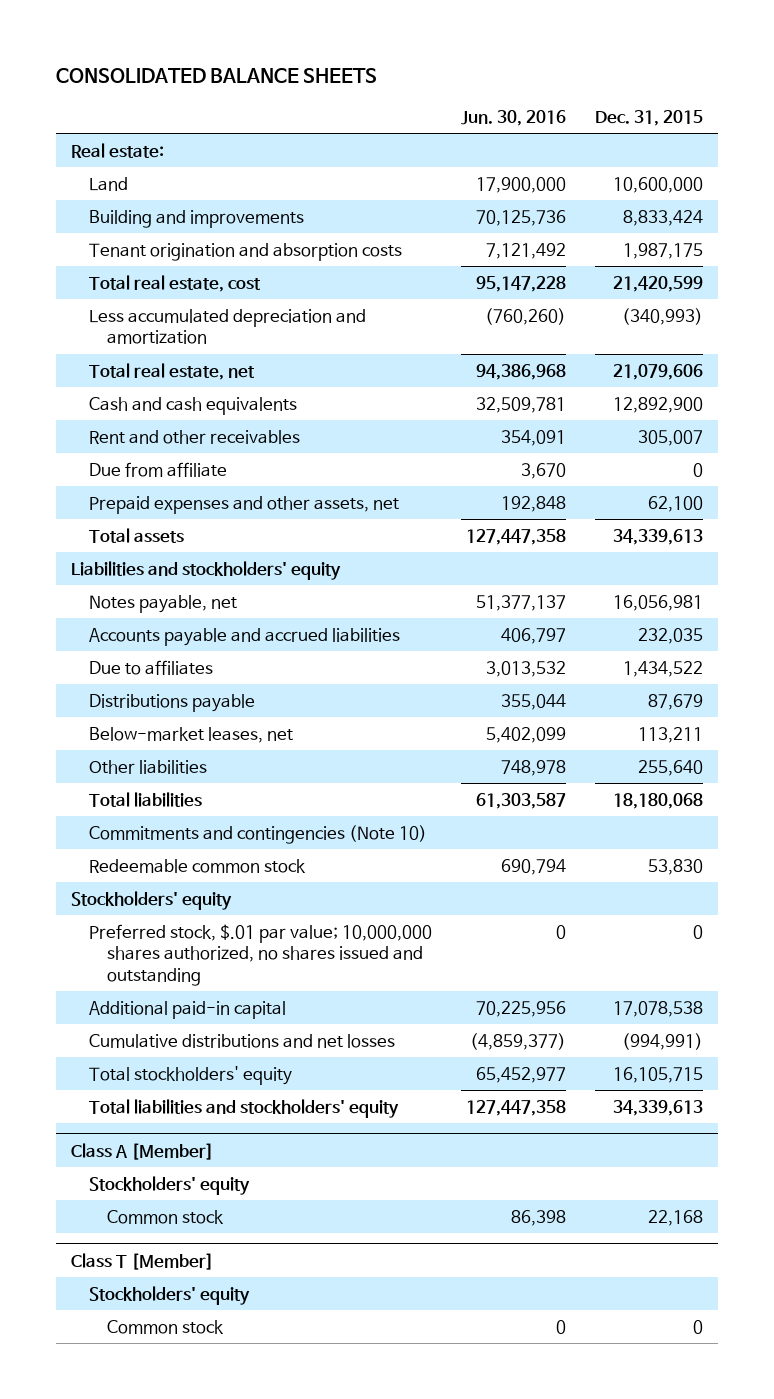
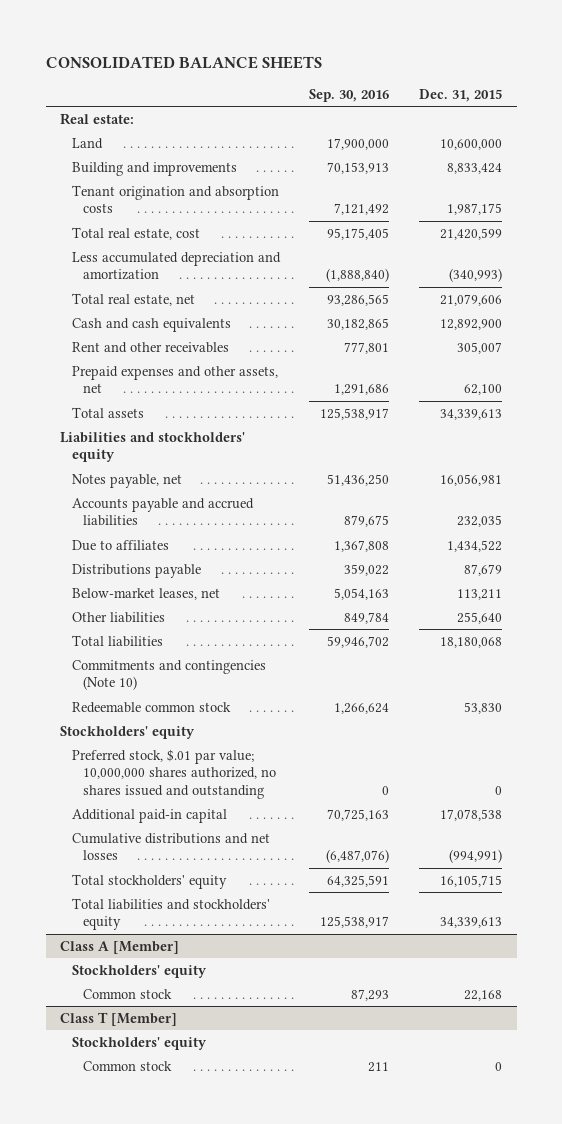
- | Jun. 30, 2016 | Dec. 31, 2015
+ | Sep. 30, 2016 | Dec. 31, 2015
- Due from affiliate | 3,670 | 0

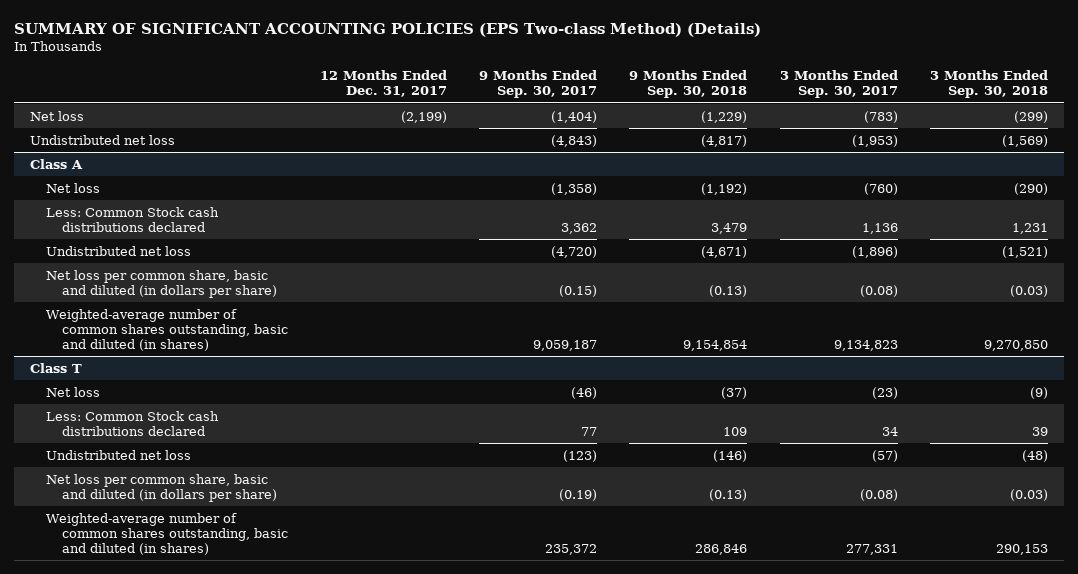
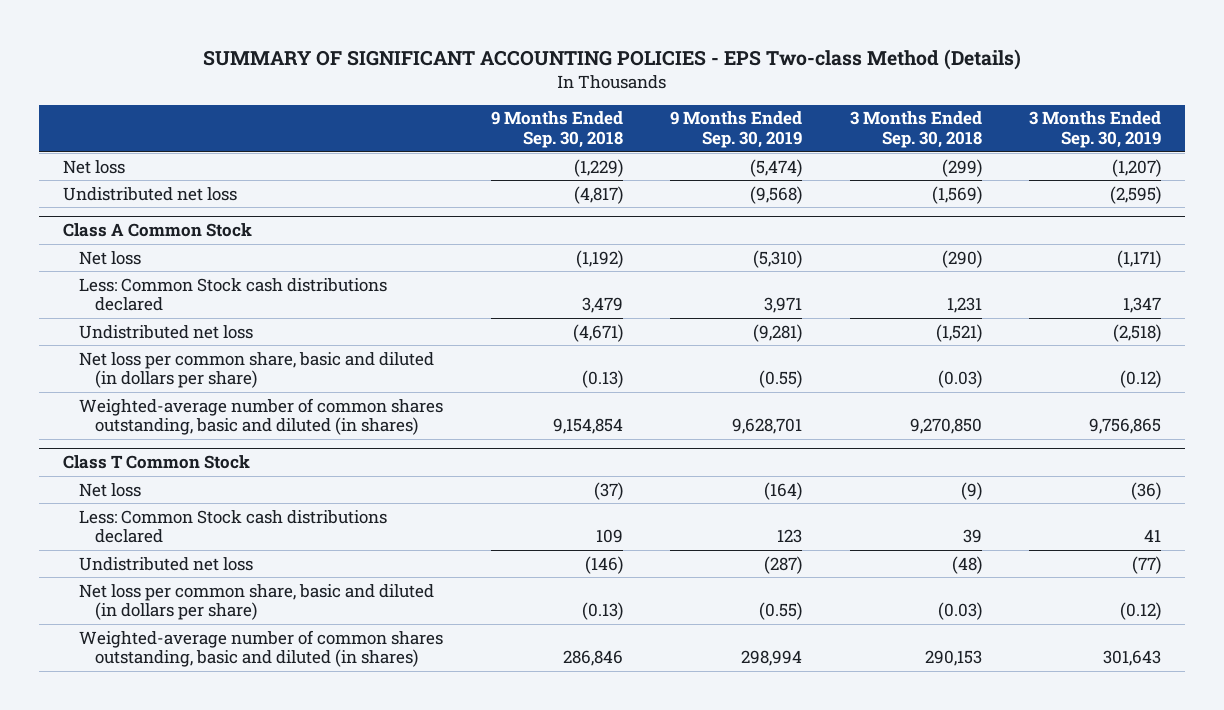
- SUMMARY OF SIGNIFICANT ACCOUNTING POLICIES (EPS Two-class Method) (Details)
+ SUMMARY OF SIGNIFICANT ACCOUNTING POLICIES - EPS Two-class Method (Details)
- | 12 Months Ended Dec. 31, 2017 | 9 Months Ended Sep. 30, 2017 | 9 Months Ended Sep. 30, 2018 | 3 Months Ended Sep. 30, 2017 | 3 Months Ended Sep. 30, 2018
+ | 9 Months Ended Sep. 30, 2018 | 9 Months Ended Sep. 30, 2019 | 3 Months Ended Sep. 30, 2018 | 3 Months Ended Sep. 30, 2019
- Class A
+ Class A Common Stock
- Class T
+ Class T Common Stock

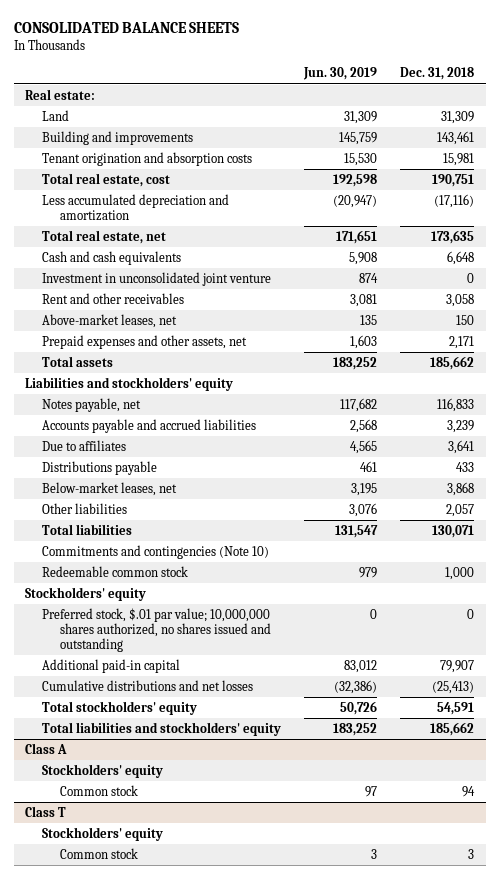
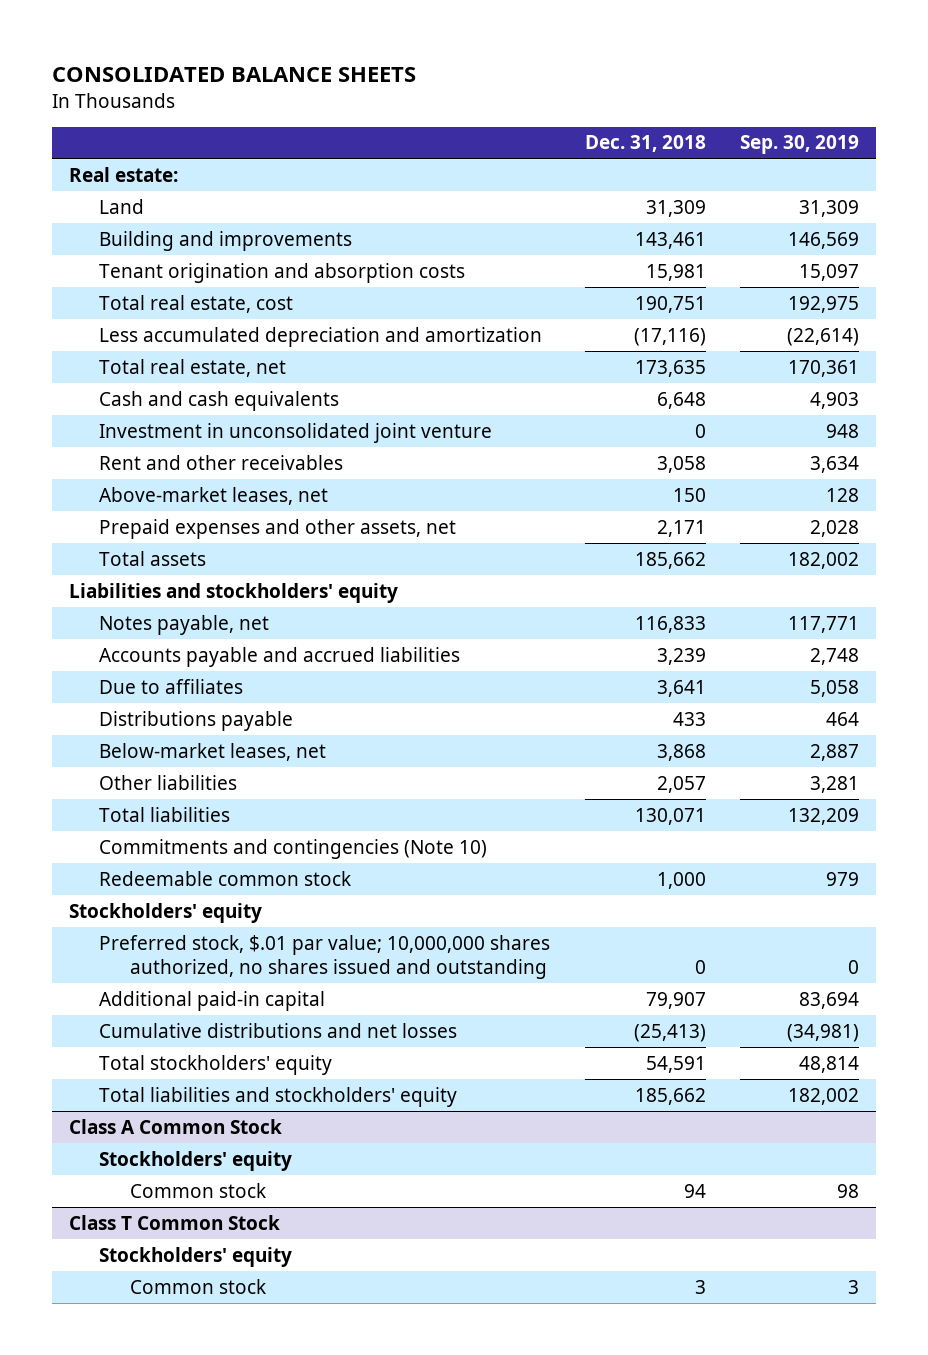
- | Jun. 30, 2019 | Dec. 31, 2018
+ | Dec. 31, 2018 | Sep. 30, 2019
- Class A
+ Class A Common Stock
- Class T
+ Class T Common Stock

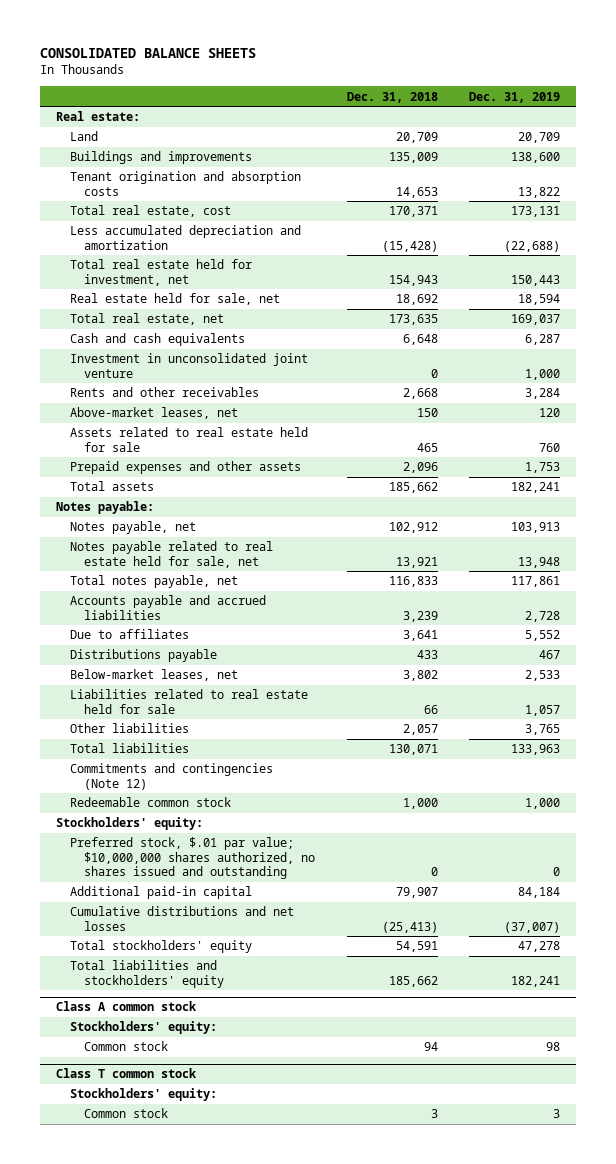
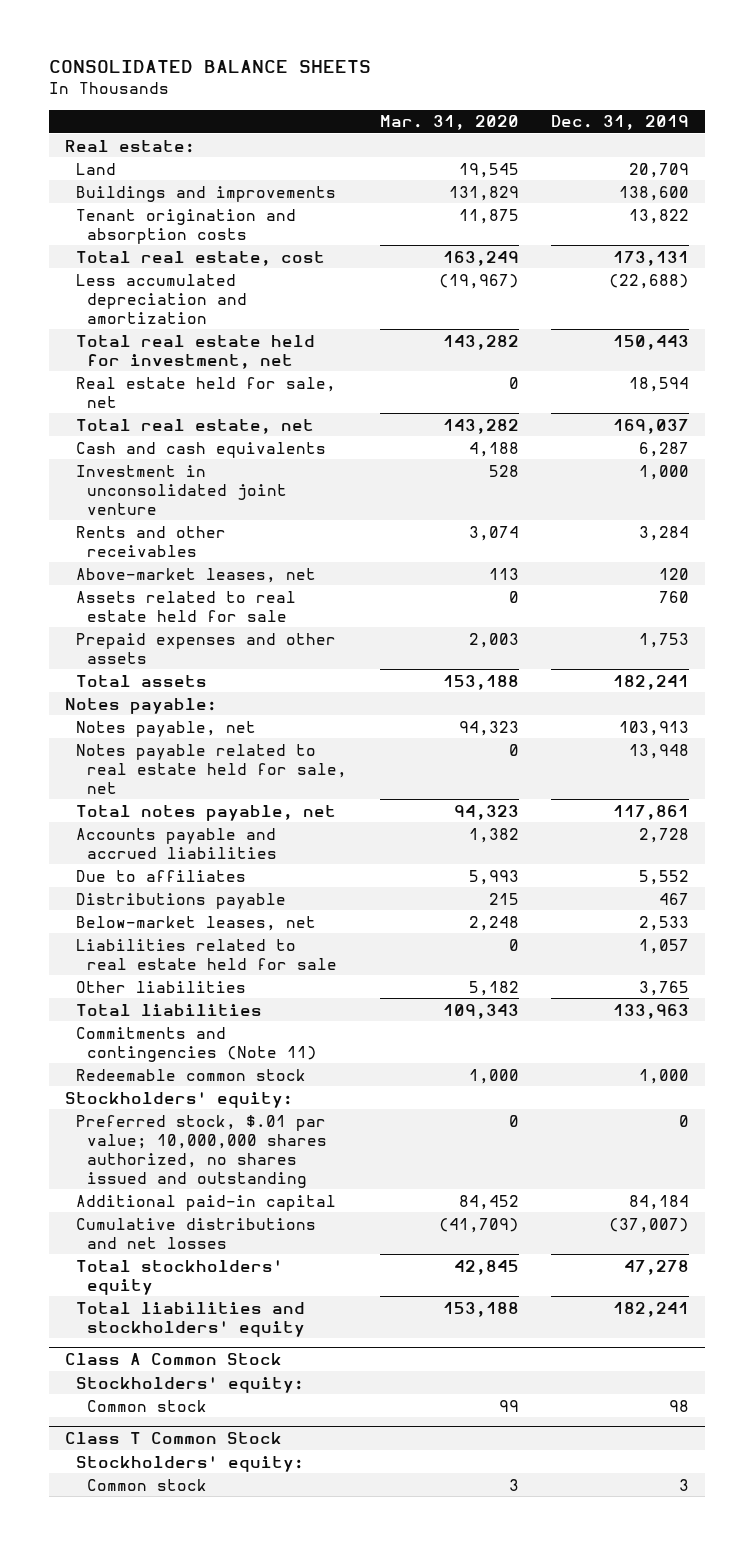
- | Dec. 31, 2018 | Dec. 31, 2019
+ | Mar. 31, 2020 | Dec. 31, 2019
- Commitments and contingencies (Note 12)
+ Commitments and contingencies (Note 11)
- Preferred stock, $.01 par value; $10,000,000 shares authorized, no shares issued and outstanding | 0 | 0
+ Preferred stock, $.01 par value; 10,000,000 shares authorized, no shares issued and outstanding | 0 | 0
- Class A common stock
+ Class A Common Stock
- Class T common stock
+ Class T Common Stock

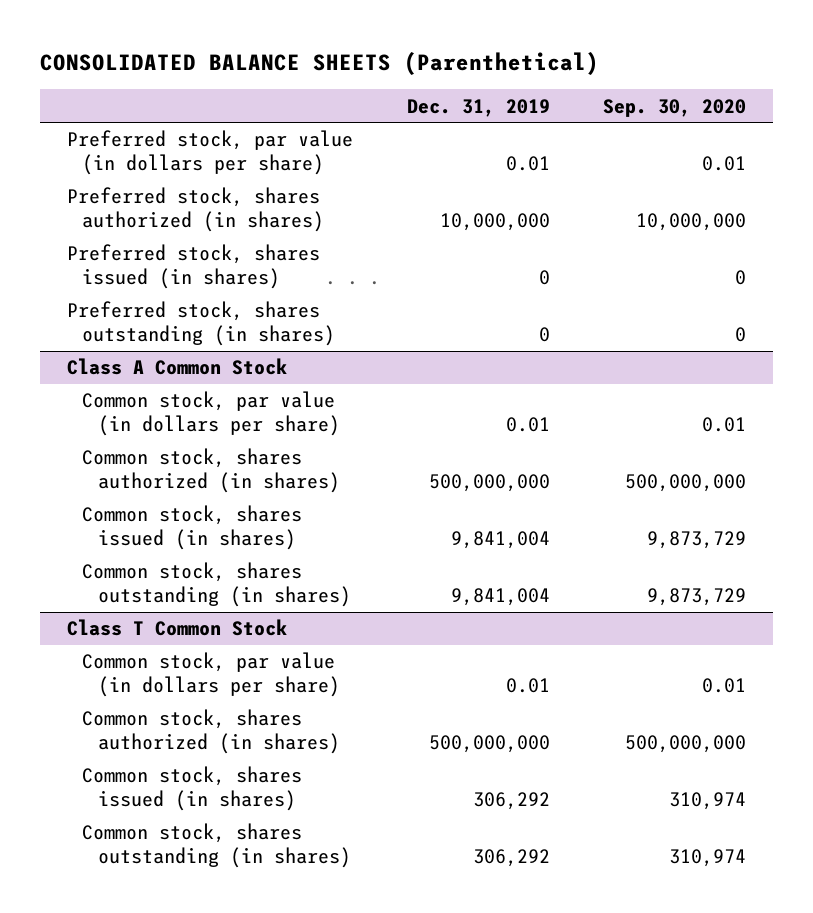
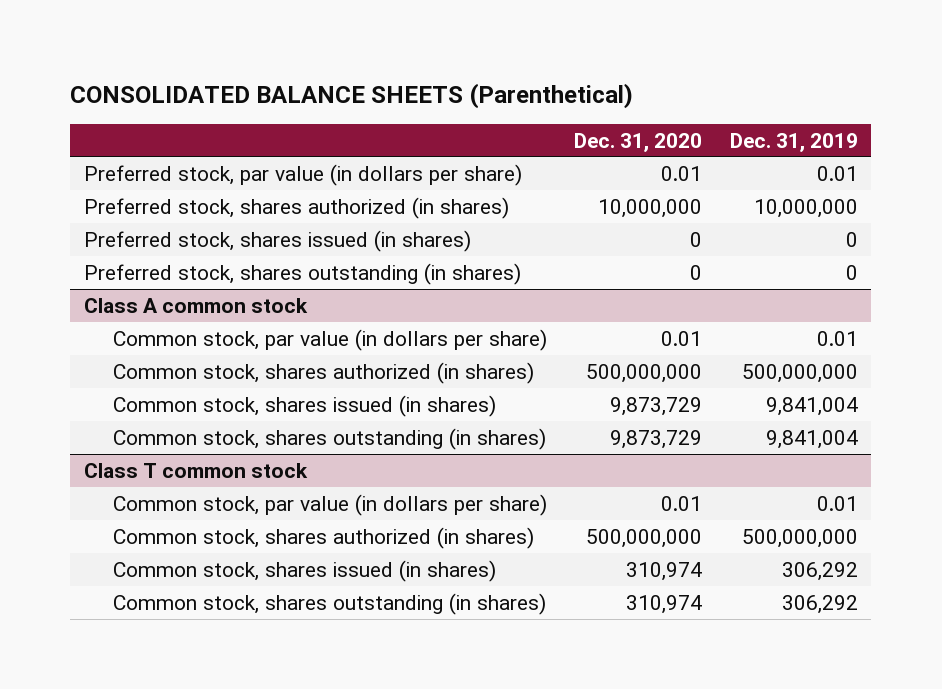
- | Dec. 31, 2019 | Sep. 30, 2020
+ | Dec. 31, 2020 | Dec. 31, 2019
- Class A Common Stock
+ Class A common stock
- Class T Common Stock
+ Class T common stock

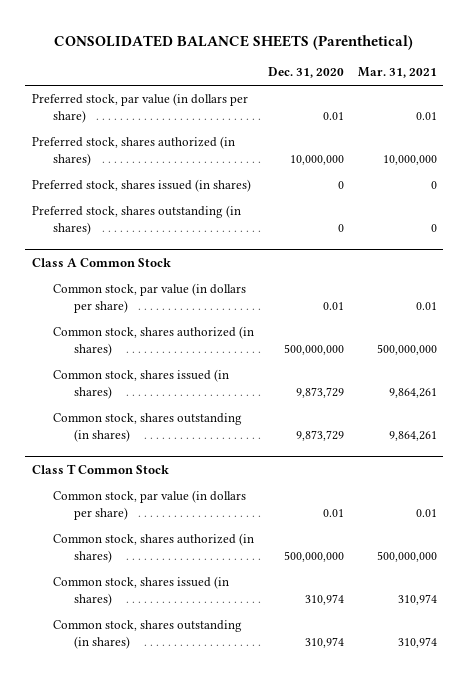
- | Dec. 31, 2020 | Dec. 31, 2019
+ | Dec. 31, 2020 | Mar. 31, 2021
- Class A common stock
+ Class A Common Stock
- Class T common stock
+ Class T Common Stock

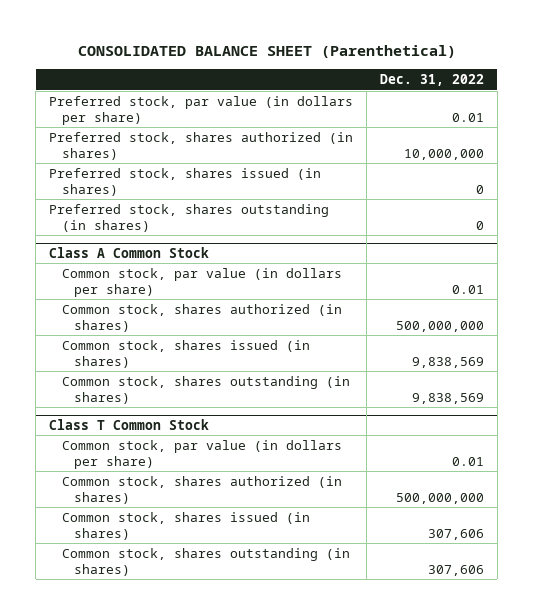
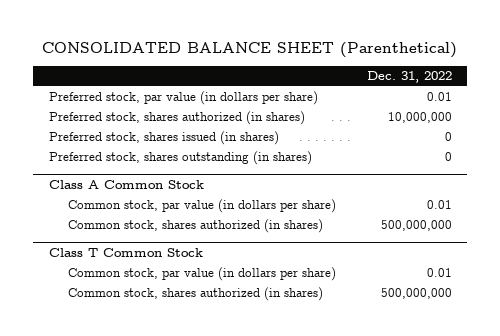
@ Class A Common Stock
- Common stock, shares issued (in shares) | 9,838,569
- Common stock, shares outstanding (in shares) | 9,838,569
@ Class T Common Stock
- Common stock, shares issued (in shares) | 307,606
- Common stock, shares outstanding (in shares) | 307,606

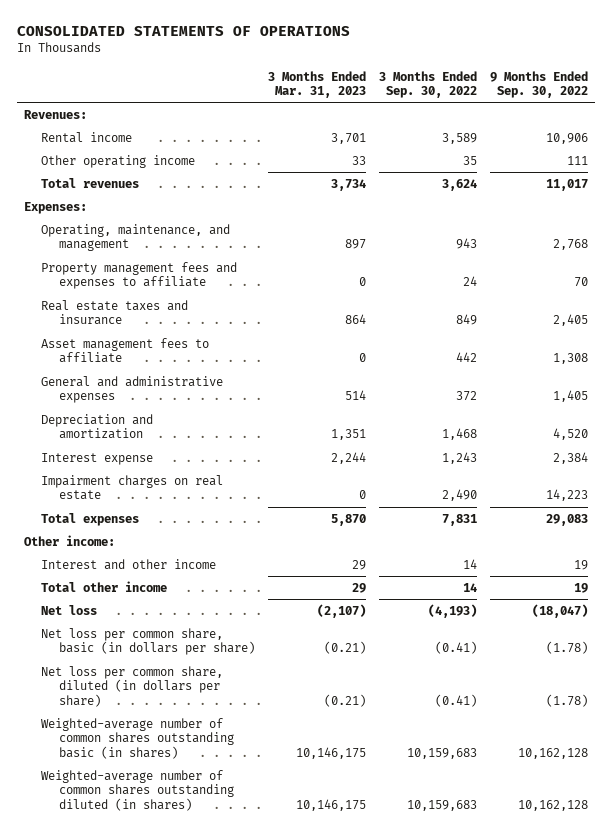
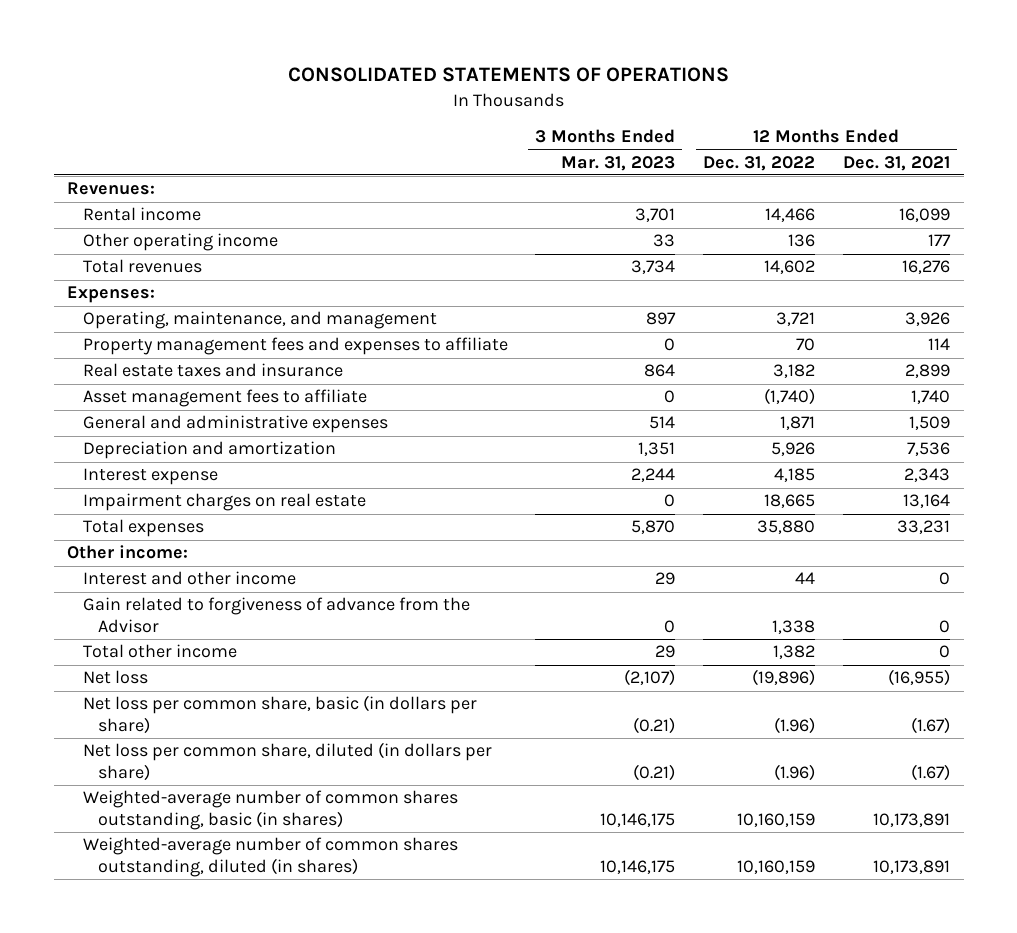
- | 3 Months Ended Mar. 31, 2023 | 3 Months Ended Sep. 30, 2022 | 9 Months Ended Sep. 30, 2022
+ | 3 Months Ended Mar. 31, 2023 | 12 Months Ended Dec. 31, 2022 | 12 Months Ended Dec. 31, 2021
+ Gain related to forgiveness of advance from the Advisor | 0 | 1,338 | 0
- Weighted-average number of common shares outstanding basic (in shares) | 10,146,175 | 10,159,683 | 10,162,128
- Weighted-average number of common shares outstanding diluted (in shares) | 10,146,175 | 10,159,683 | 10,162,128
+ Weighted-average number of common shares outstanding, basic (in shares) | 10,146,175 | 10,160,159 | 10,173,891
+ Weighted-average number of common shares outstanding, diluted (in shares) | 10,146,175 | 10,160,159 | 10,173,891

